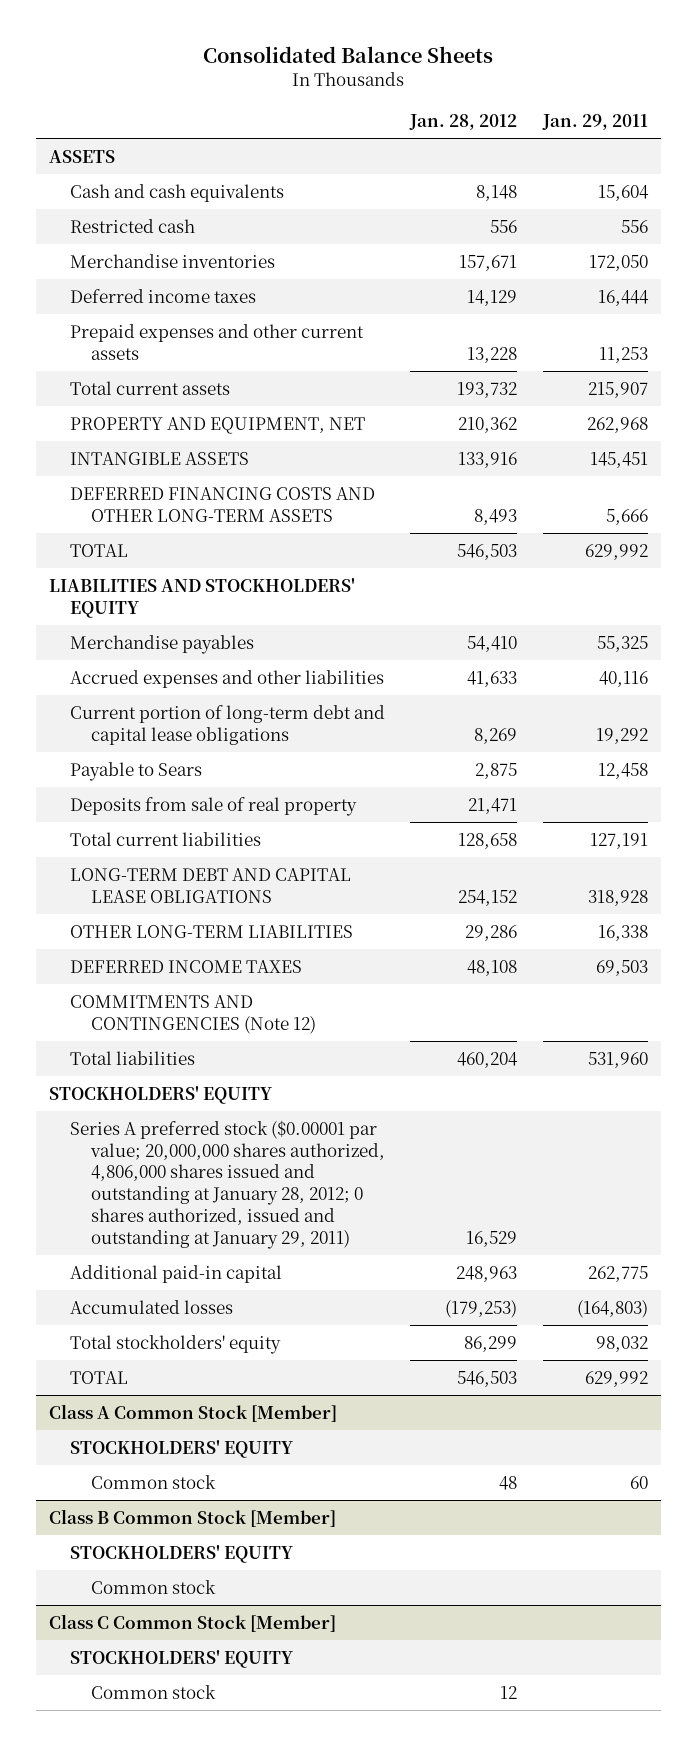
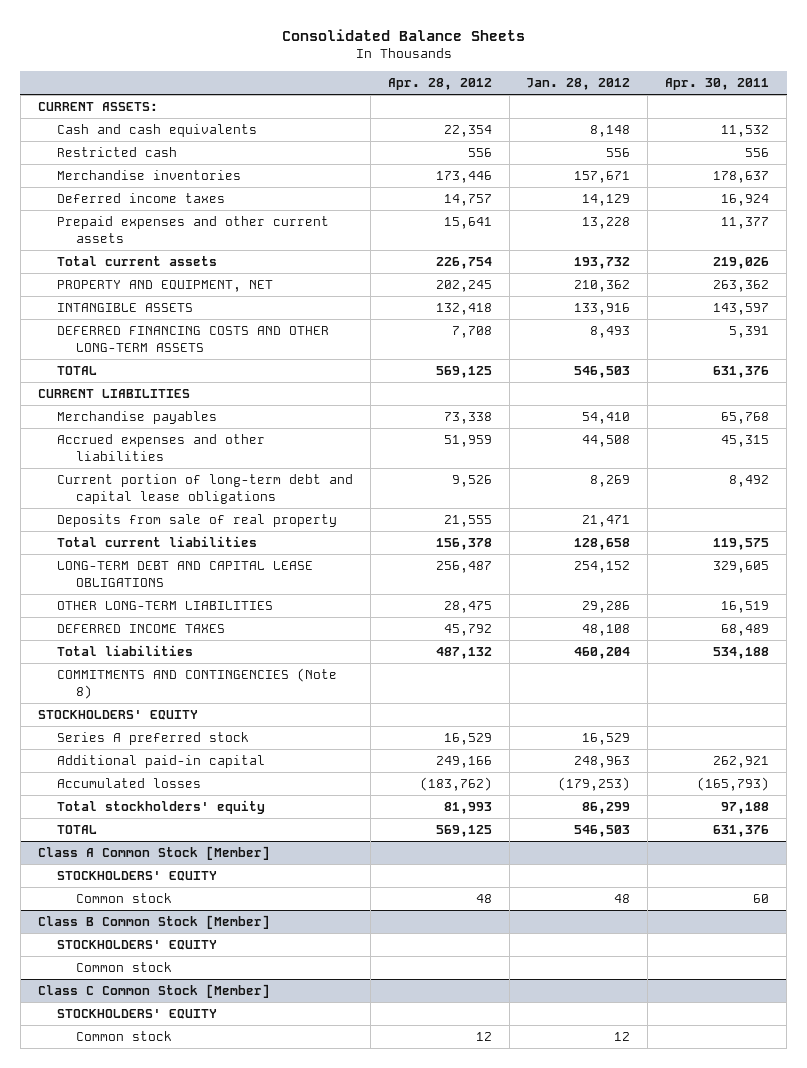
- | Jan. 28, 2012 | Jan. 29, 2011
+ | Apr. 28, 2012 | Jan. 28, 2012 | Apr. 30, 2011
- ASSETS
+ CURRENT ASSETS:
- LIABILITIES AND STOCKHOLDERS' EQUITY
+ CURRENT LIABILITIES
- Accrued expenses and other liabilities | 41,633 | 40,116
+ Accrued expenses and other liabilities | 51,959 | 44,508 | 45,315
- Payable to Sears | 2,875 | 12,458
- COMMITMENTS AND CONTINGENCIES (Note 12)
+ COMMITMENTS AND CONTINGENCIES (Note 8)
- Series A preferred stock ($0.00001 par value; 20,000,000 shares authorized, 4,806,000 shares issued and outstanding at January 28, 2012; 0 shares authorized, issued and outstanding at January 29, 2011) | 16,529 |
+ Series A preferred stock | 16,529 | 16,529 |

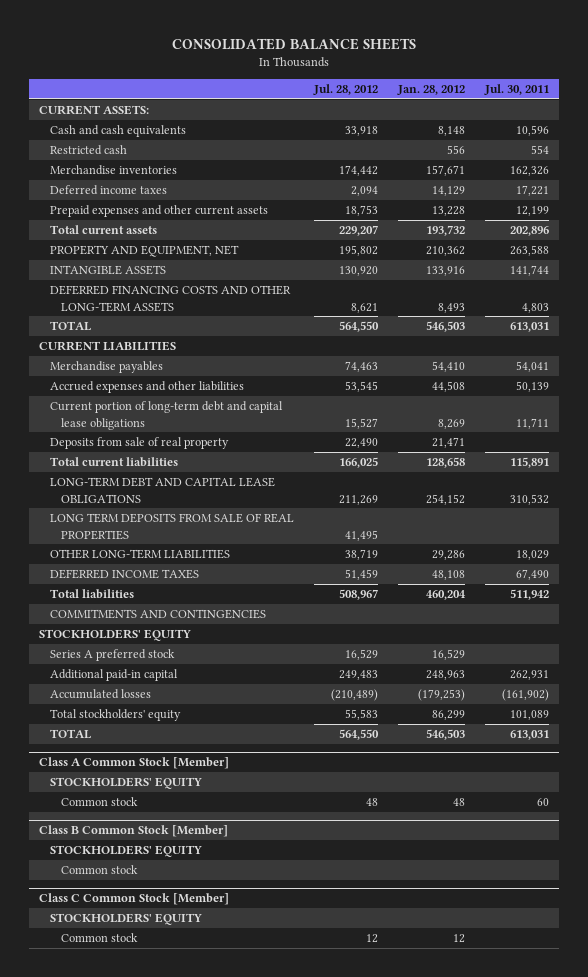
- Consolidated Balance Sheets
+ CONSOLIDATED BALANCE SHEETS
- | Apr. 28, 2012 | Jan. 28, 2012 | Apr. 30, 2011
+ | Jul. 28, 2012 | Jan. 28, 2012 | Jul. 30, 2011
+ LONG TERM DEPOSITS FROM SALE OF REAL PROPERTIES | 41,495 | |
- COMMITMENTS AND CONTINGENCIES (Note 8)
+ COMMITMENTS AND CONTINGENCIES

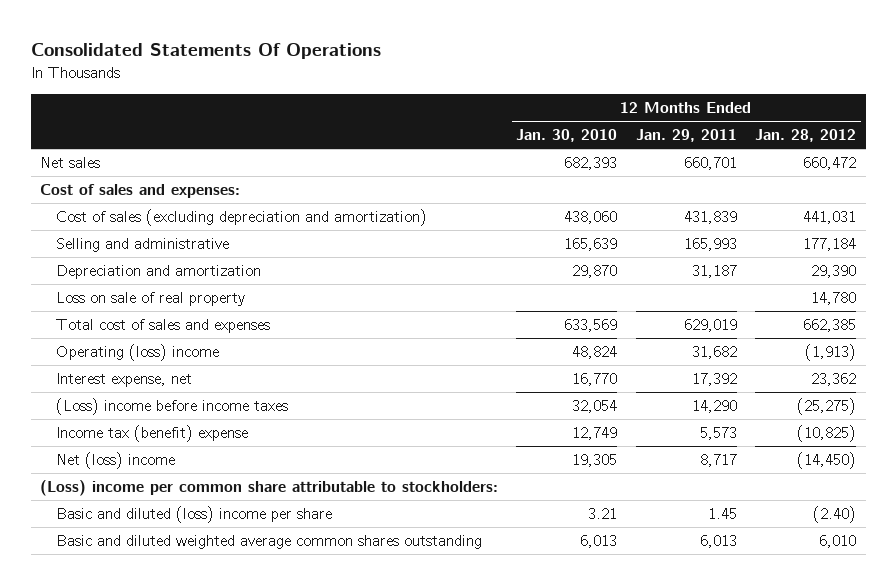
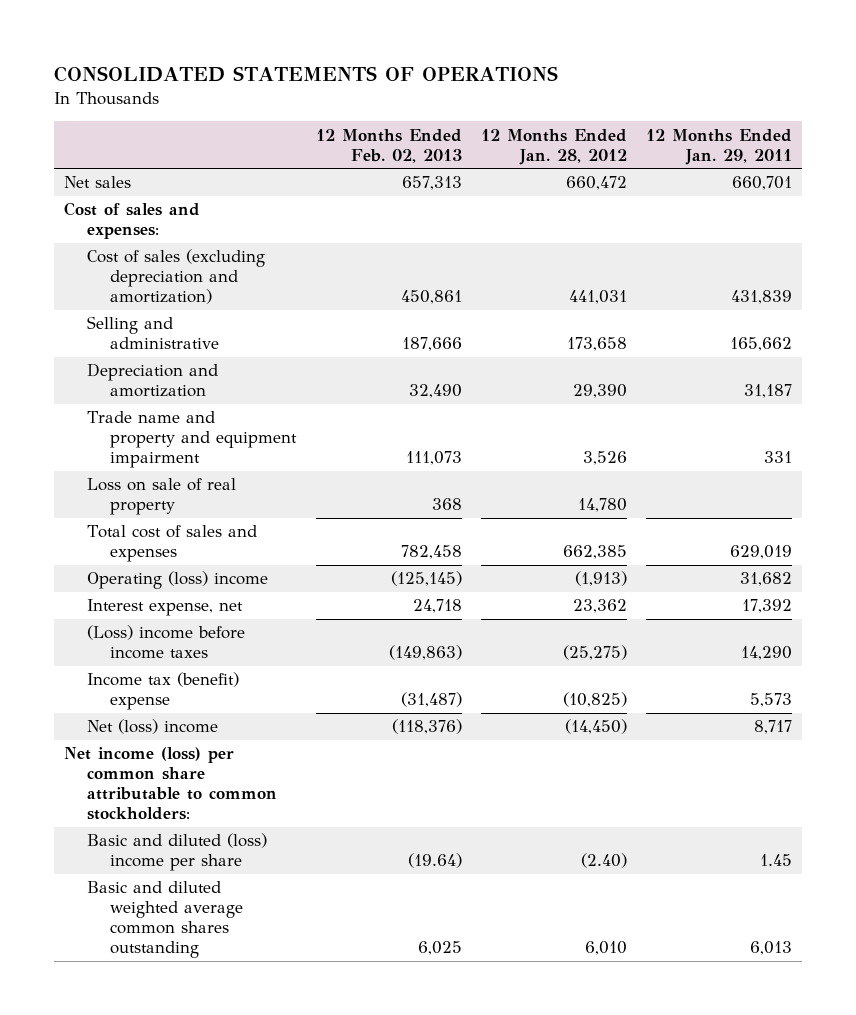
- Consolidated Statements Of Operations
+ CONSOLIDATED STATEMENTS OF OPERATIONS
- | 12 Months Ended Jan. 30, 2010 | 12 Months Ended Jan. 29, 2011 | 12 Months Ended Jan. 28, 2012
+ | 12 Months Ended Feb. 02, 2013 | 12 Months Ended Jan. 28, 2012 | 12 Months Ended Jan. 29, 2011
- Selling and administrative | 165,639 | 165,993 | 177,184
+ Selling and administrative | 187,666 | 173,658 | 165,662
+ Trade name and property and equipment impairment | 111,073 | 3,526 | 331
- (Loss) income per common share attributable to stockholders:
+ Net income (loss) per common share attributable to common stockholders:

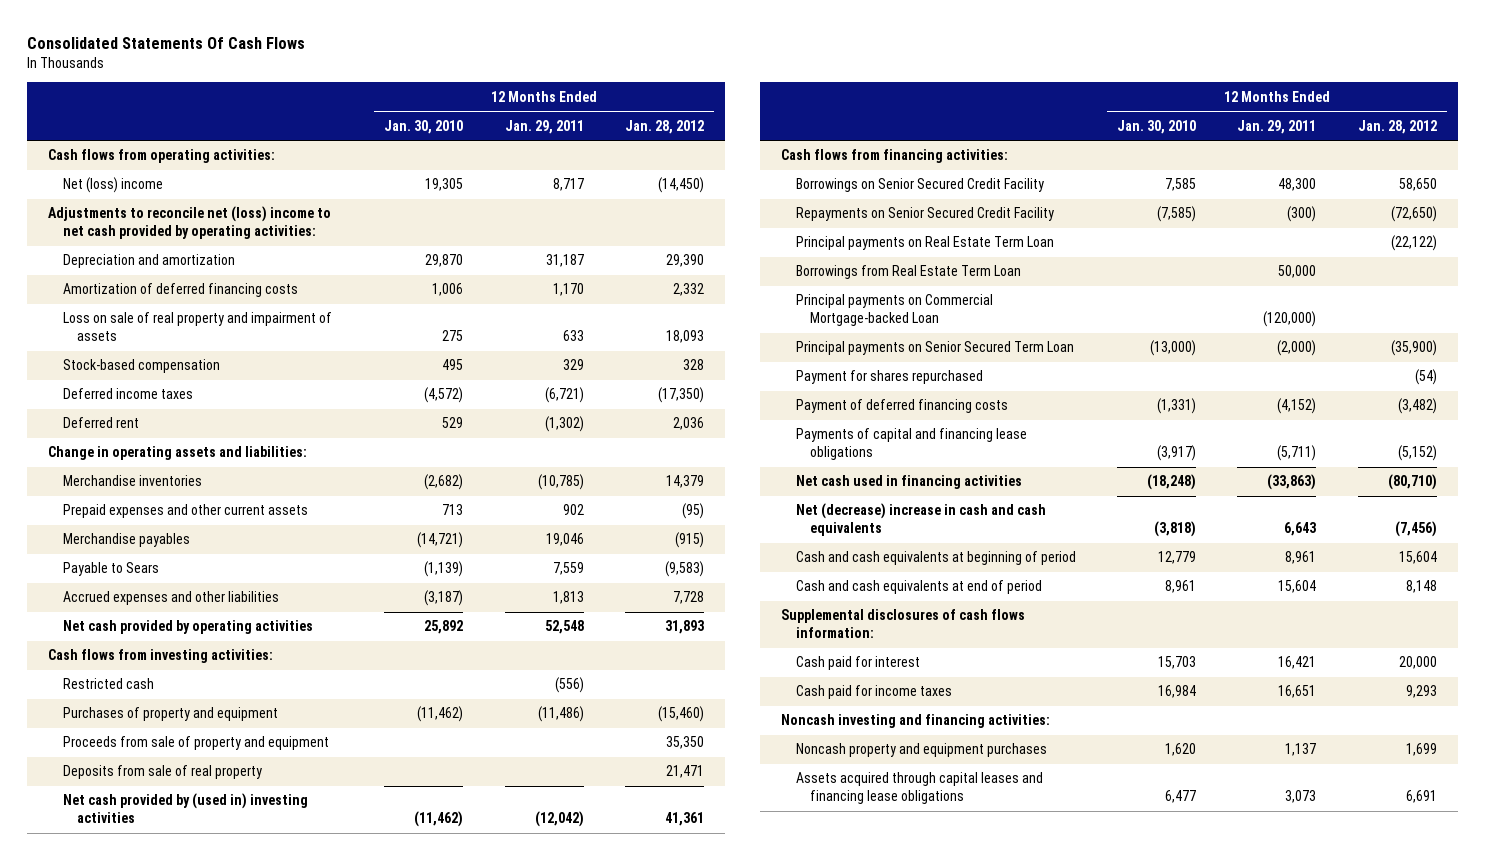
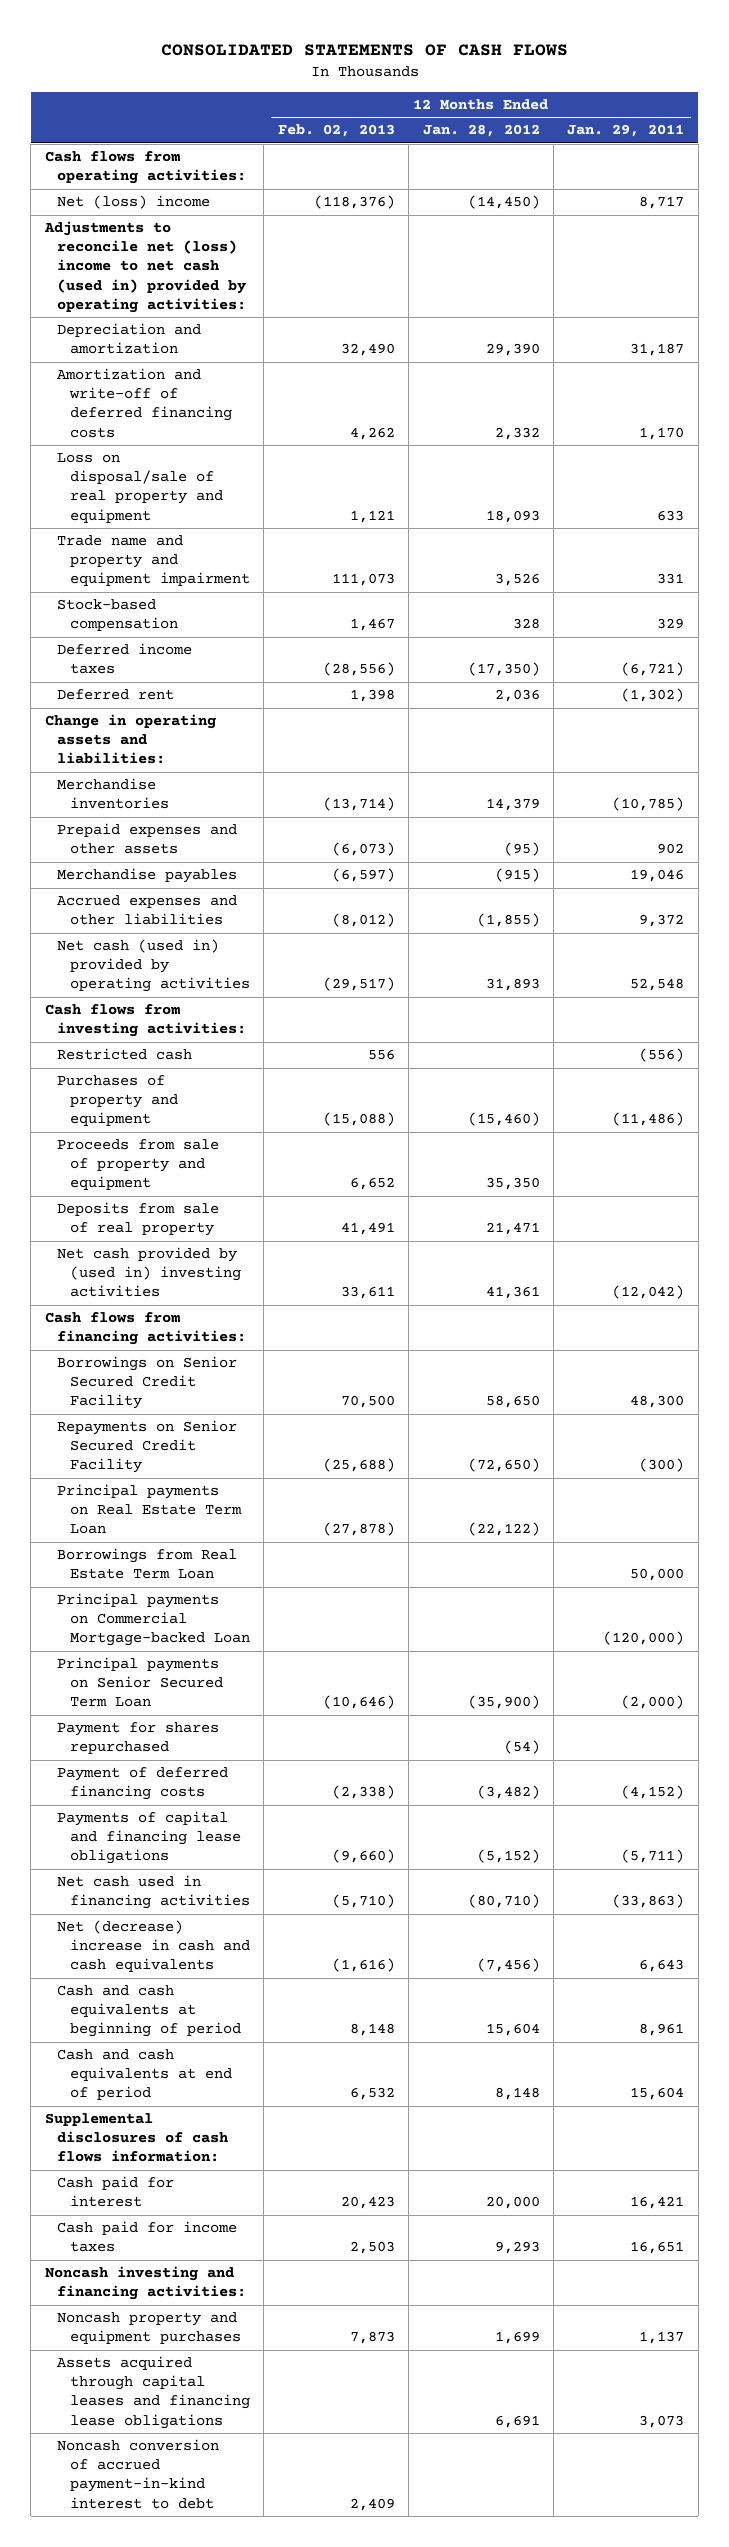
- Consolidated Statements Of Cash Flows
+ CONSOLIDATED STATEMENTS OF CASH FLOWS
- | 12 Months Ended Jan. 30, 2010 | 12 Months Ended Jan. 29, 2011 | 12 Months Ended Jan. 28, 2012
+ | 12 Months Ended Feb. 02, 2013 | 12 Months Ended Jan. 28, 2012 | 12 Months Ended Jan. 29, 2011
- Adjustments to reconcile net (loss) income to net cash provided by operating activities:
+ Adjustments to reconcile net (loss) income to net cash (used in) provided by operating activities:
- Amortization of deferred financing costs | 1,006 | 1,170 | 2,332
- Loss on sale of real property and impairment of assets | 275 | 633 | 18,093
+ Amortization and write-off of deferred financing costs | 4,262 | 2,332 | 1,170
+ Loss on disposal/sale of real property and equipment | 1,121 | 18,093 | 633
+ Trade name and property and equipment impairment | 111,073 | 3,526 | 331
- Prepaid expenses and other current assets | 713 | 902 | (95)
+ Prepaid expenses and other assets | (6,073) | (95) | 902
- Payable to Sears | (1,139) | 7,559 | (9,583)
- Accrued expenses and other liabilities | (3,187) | 1,813 | 7,728
- Net cash provided by operating activities | 25,892 | 52,548 | 31,893
+ Accrued expenses and other liabilities | (8,012) | (1,855) | 9,372
+ Net cash (used in) provided by operating activities | (29,517) | 31,893 | 52,548
+ Noncash conversion of accrued payment-in-kind interest to debt | 2,409 | |

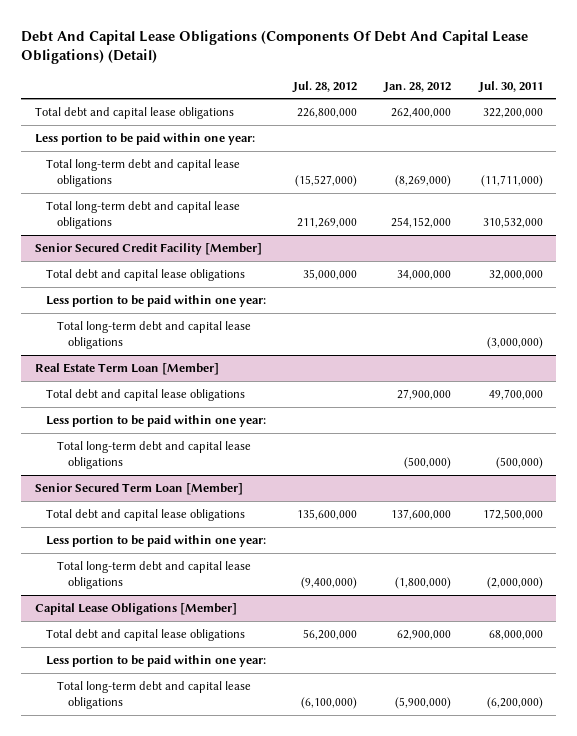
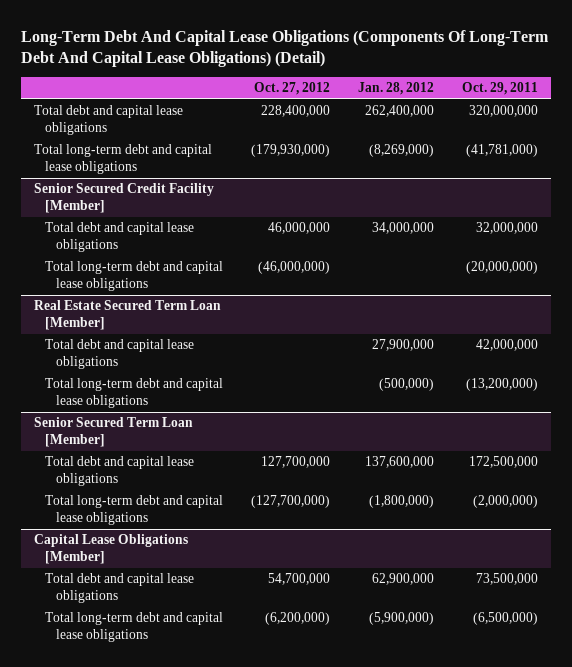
- Debt And Capital Lease Obligations (Components Of Debt And Capital Lease Obligations) (Detail)
+ Long-Term Debt And Capital Lease Obligations (Components Of Long-Term Debt And Capital Lease Obligations) (Detail)
- | Jul. 28, 2012 | Jan. 28, 2012 | Jul. 30, 2011
+ | Oct. 27, 2012 | Jan. 28, 2012 | Oct. 29, 2011
- Less portion to be paid within one year:
- Total long-term debt and capital lease obligations | 211,269,000 | 254,152,000 | 310,532,000
@ Senior Secured Credit Facility [Member]
- Less portion to be paid within one year:
- Real Estate Term Loan [Member]
+ Real Estate Secured Term Loan [Member]
- Less portion to be paid within one year:
@ Senior Secured Term Loan [Member]
- Less portion to be paid within one year:
@ Capital Lease Obligations [Member]
- Less portion to be paid within one year:

